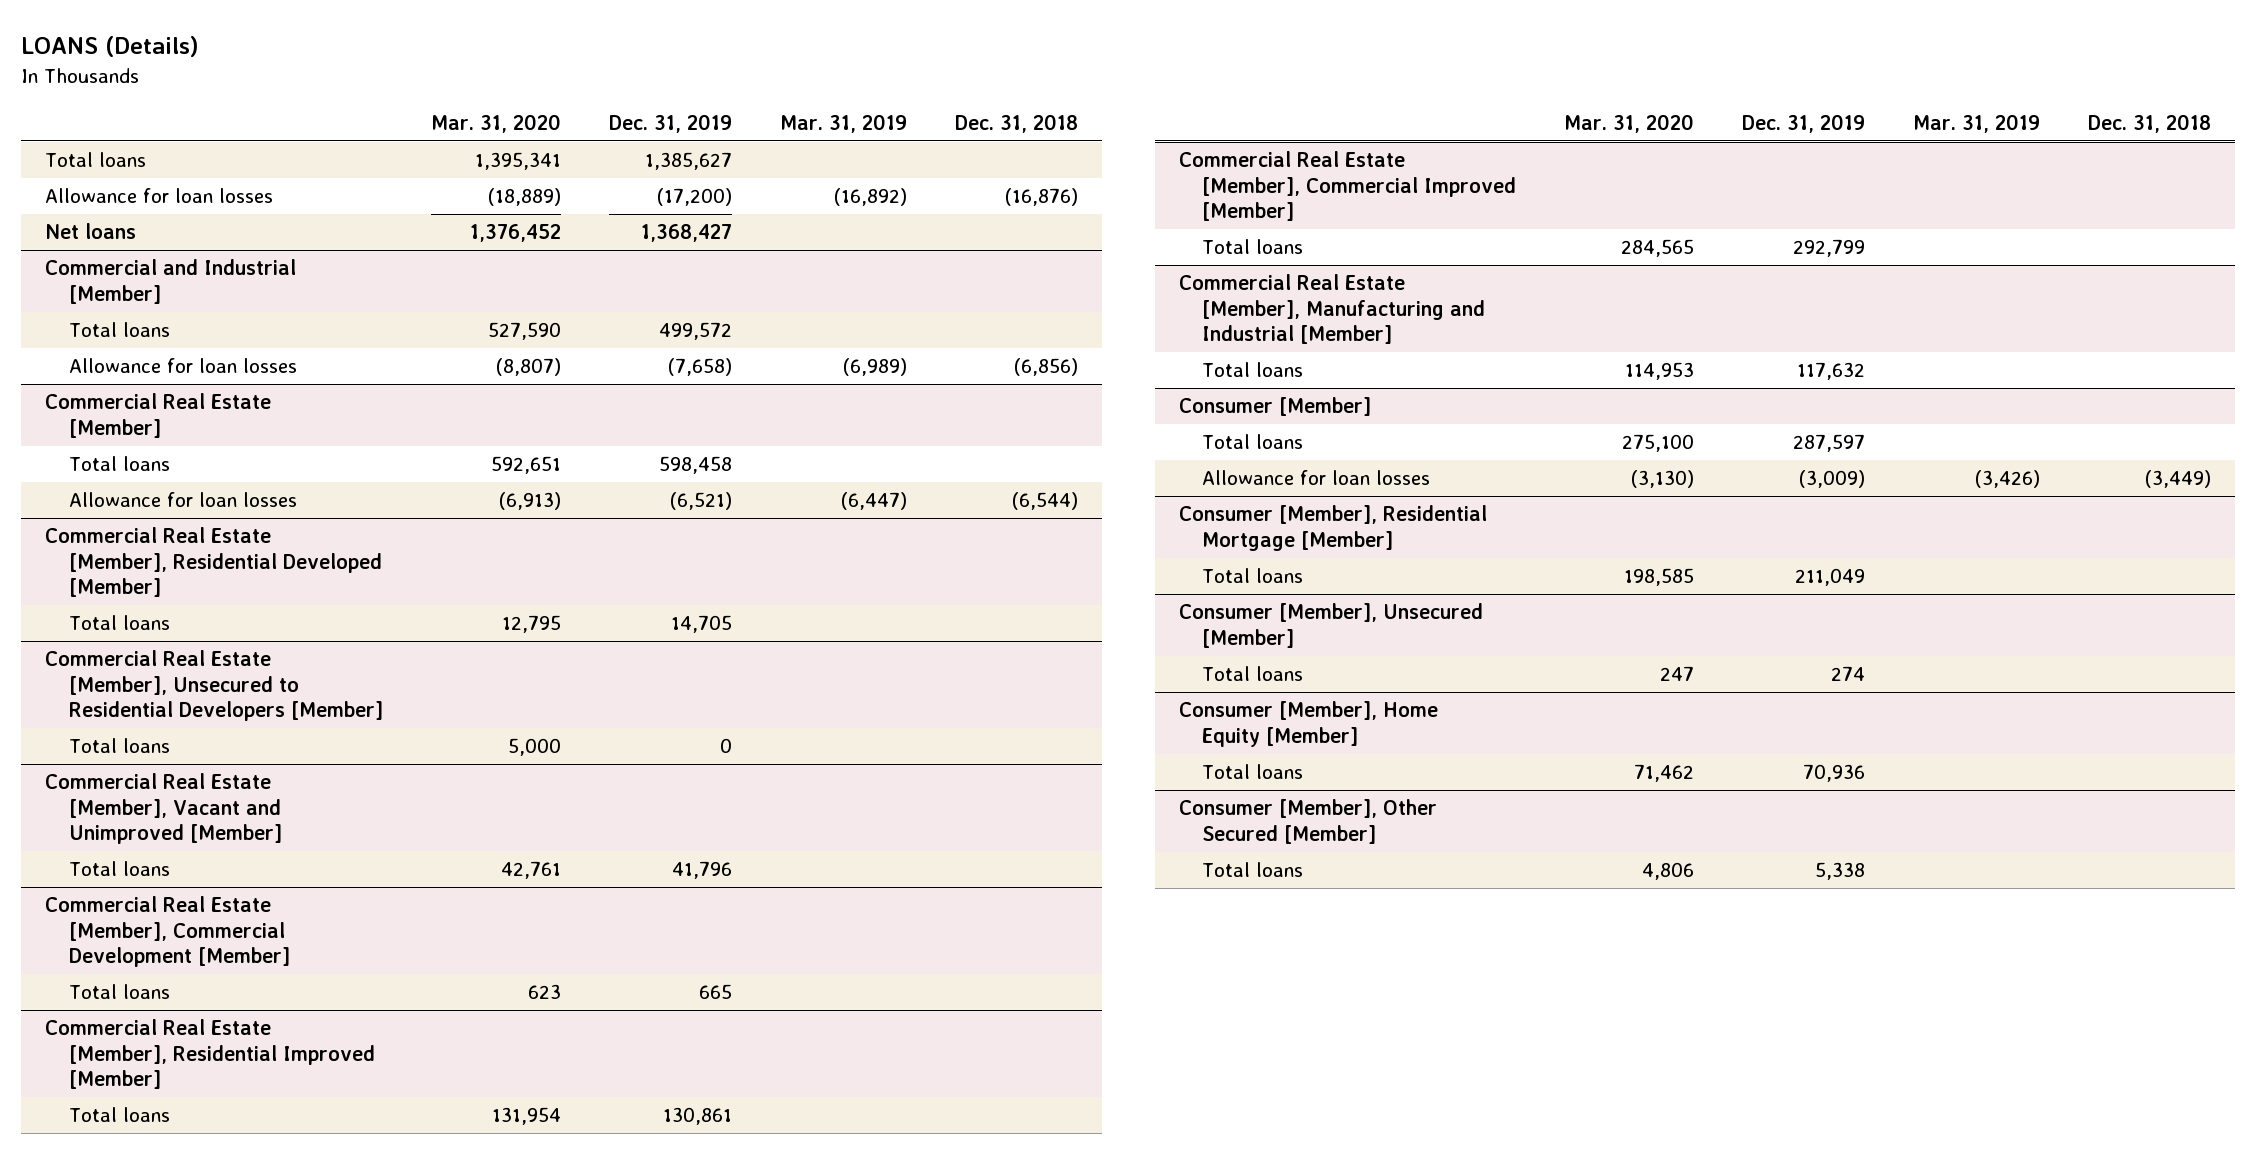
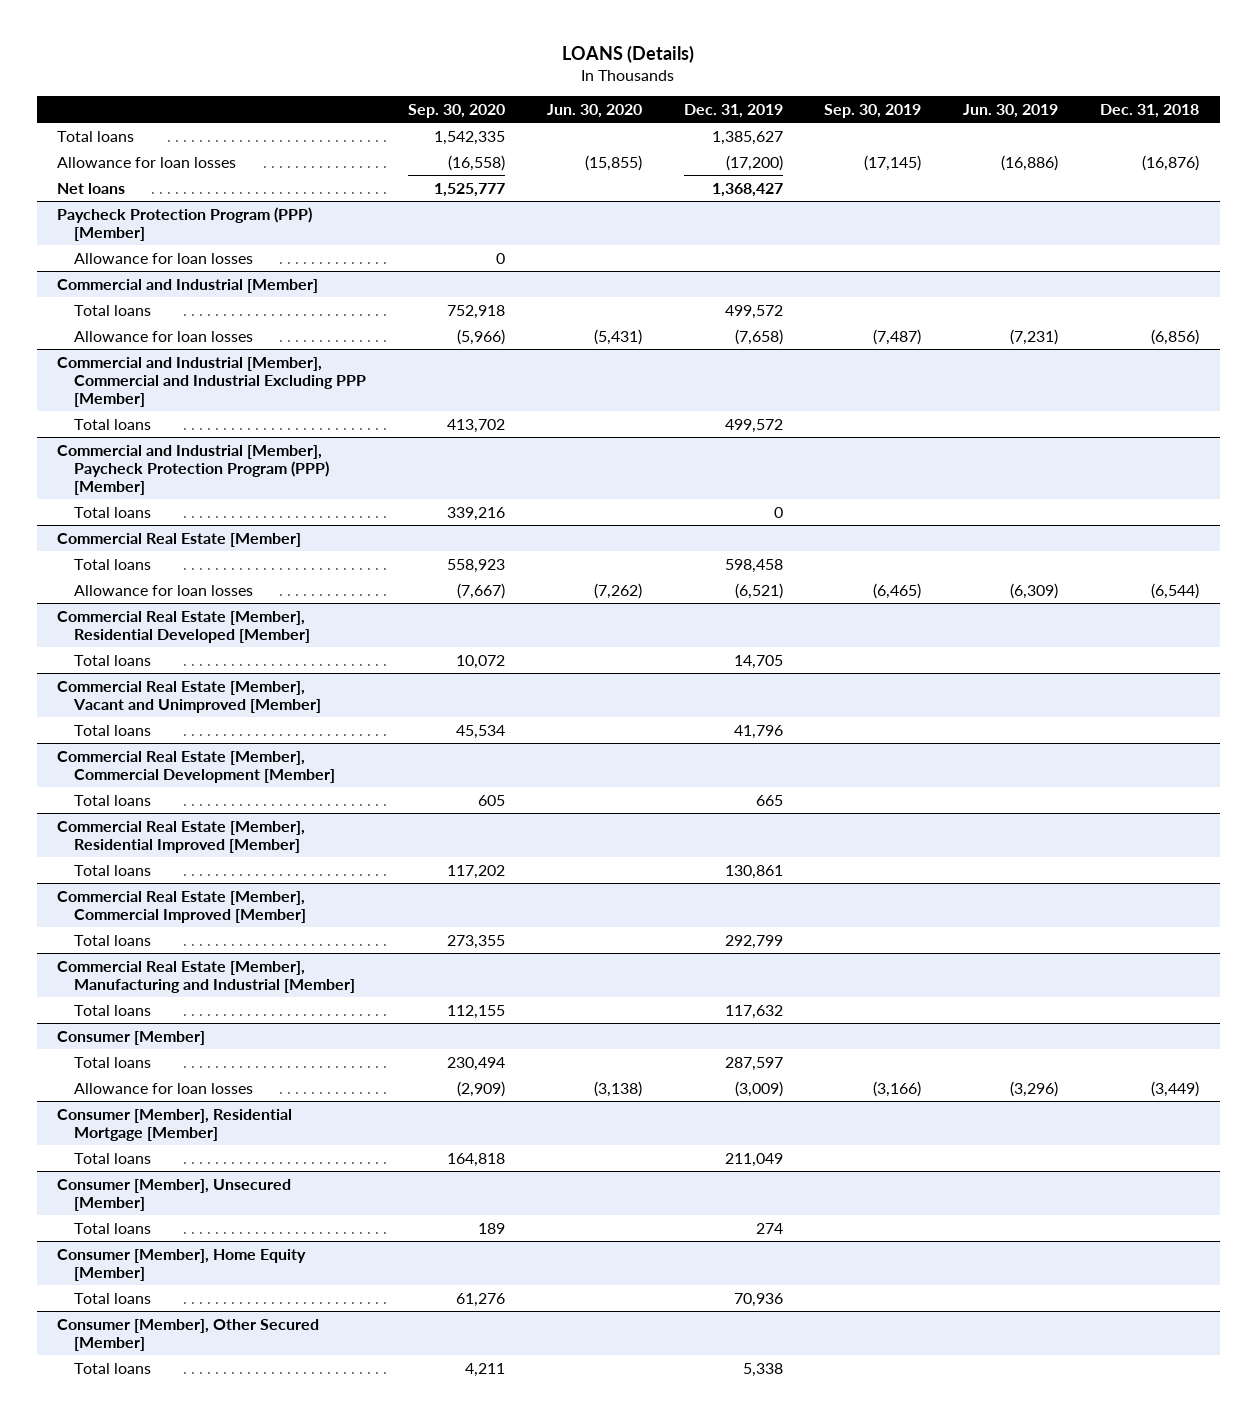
- | Mar. 31, 2020 | Dec. 31, 2019 | Mar. 31, 2019 | Dec. 31, 2018
+ | Sep. 30, 2020 | Jun. 30, 2020 | Dec. 31, 2019 | Sep. 30, 2019 | Jun. 30, 2019 | Dec. 31, 2018
+ Paycheck Protection Program (PPP) [Member]
+ Allowance for loan losses | 0 | | | | |
+ Commercial and Industrial [Member], Commercial and Industrial Excluding PPP [Member]
+ Total loans | 413,702 | | 499,572 | | |
+ Commercial and Industrial [Member], Paycheck Protection Program (PPP) [Member]
+ Total loans | 339,216 | | 0 | | |
- Commercial Real Estate [Member], Unsecured to Residential Developers [Member]
- Total loans | 5,000 | 0 | |

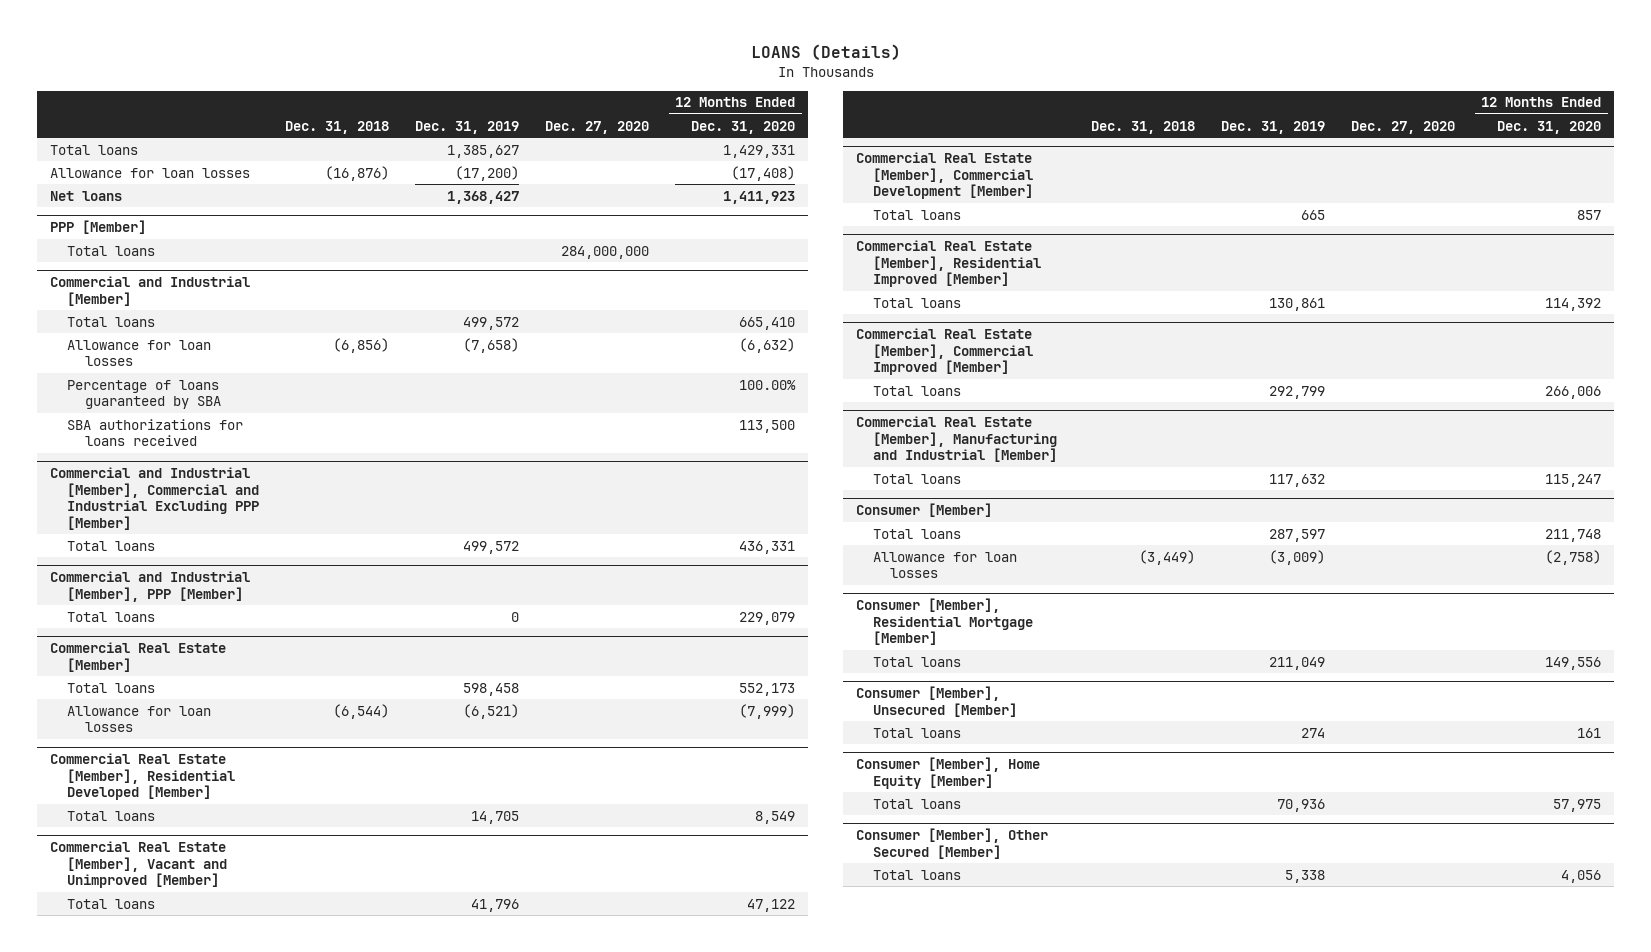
- | Sep. 30, 2020 | Jun. 30, 2020 | Dec. 31, 2019 | Sep. 30, 2019 | Jun. 30, 2019 | Dec. 31, 2018
+ | Dec. 31, 2018 | Dec. 31, 2019 | Dec. 27, 2020 | 12 Months Ended Dec. 31, 2020
- Paycheck Protection Program (PPP) [Member]
- Allowance for loan losses | 0 | | | | |
+ PPP [Member]
+ Total loans | | | 284,000,000 |
@ Commercial and Industrial [Member]
+ Percentage of loans guaranteed by SBA | | | | 100.00%
+ SBA authorizations for loans received | | | | 113,500
- Commercial and Industrial [Member], Paycheck Protection Program (PPP) [Member]
+ Commercial and Industrial [Member], PPP [Member]

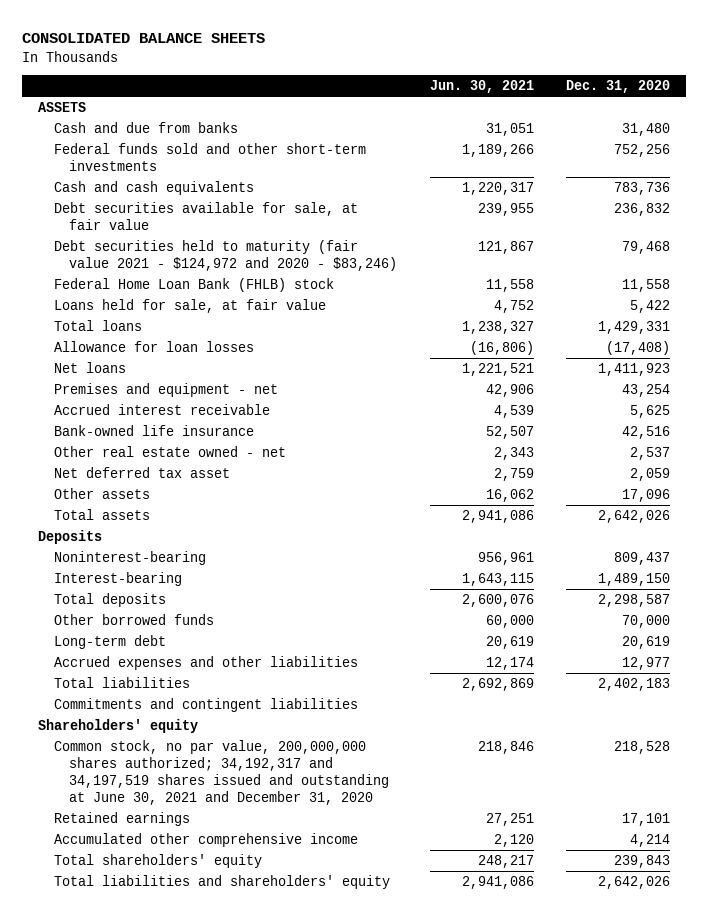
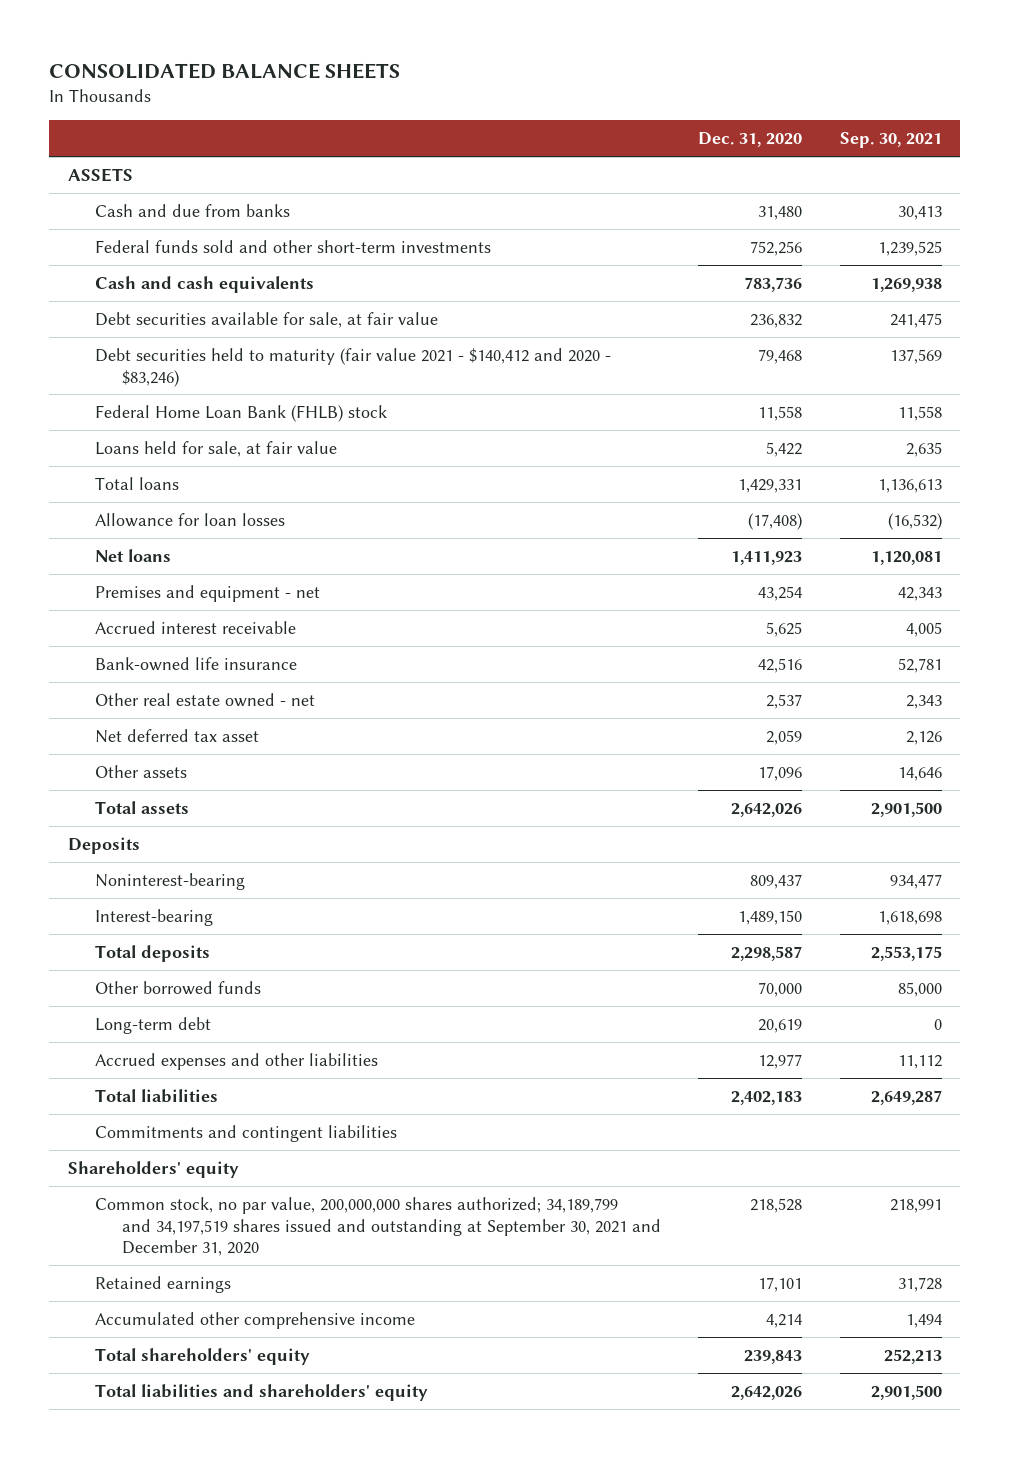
- | Jun. 30, 2021 | Dec. 31, 2020
+ | Dec. 31, 2020 | Sep. 30, 2021
- Debt securities held to maturity (fair value 2021 - $124,972 and 2020 - $83,246) | 121,867 | 79,468
+ Debt securities held to maturity (fair value 2021 - $140,412 and 2020 - $83,246) | 79,468 | 137,569
- Common stock, no par value, 200,000,000 shares authorized; 34,192,317 and 34,197,519 shares issued and outstanding at June 30, 2021 and December 31, 2020 | 218,846 | 218,528
+ Common stock, no par value, 200,000,000 shares authorized; 34,189,799 and 34,197,519 shares issued and outstanding at September 30, 2021 and December 31, 2020 | 218,528 | 218,991

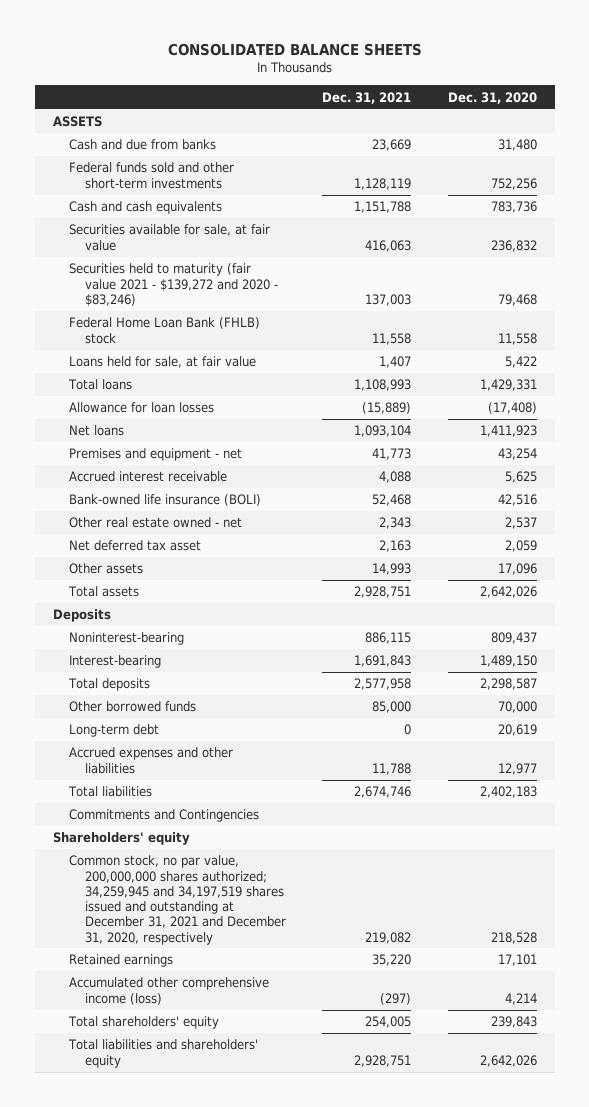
- | Dec. 31, 2020 | Sep. 30, 2021
+ | Dec. 31, 2021 | Dec. 31, 2020
- Debt securities available for sale, at fair value | 236,832 | 241,475
- Debt securities held to maturity (fair value 2021 - $140,412 and 2020 - $83,246) | 79,468 | 137,569
+ Securities available for sale, at fair value | 416,063 | 236,832
+ Securities held to maturity (fair value 2021 - $139,272 and 2020 - $83,246) | 137,003 | 79,468
- Bank-owned life insurance | 42,516 | 52,781
+ Bank-owned life insurance (BOLI) | 52,468 | 42,516
- Commitments and contingent liabilities
+ Commitments and Contingencies
- Common stock, no par value, 200,000,000 shares authorized; 34,189,799 and 34,197,519 shares issued and outstanding at September 30, 2021 and December 31, 2020 | 218,528 | 218,991
+ Common stock, no par value, 200,000,000 shares authorized; 34,259,945 and 34,197,519 shares issued and outstanding at December 31, 2021 and December 31, 2020, respectively | 219,082 | 218,528
- Accumulated other comprehensive income | 4,214 | 1,494
+ Accumulated other comprehensive income (loss) | (297) | 4,214

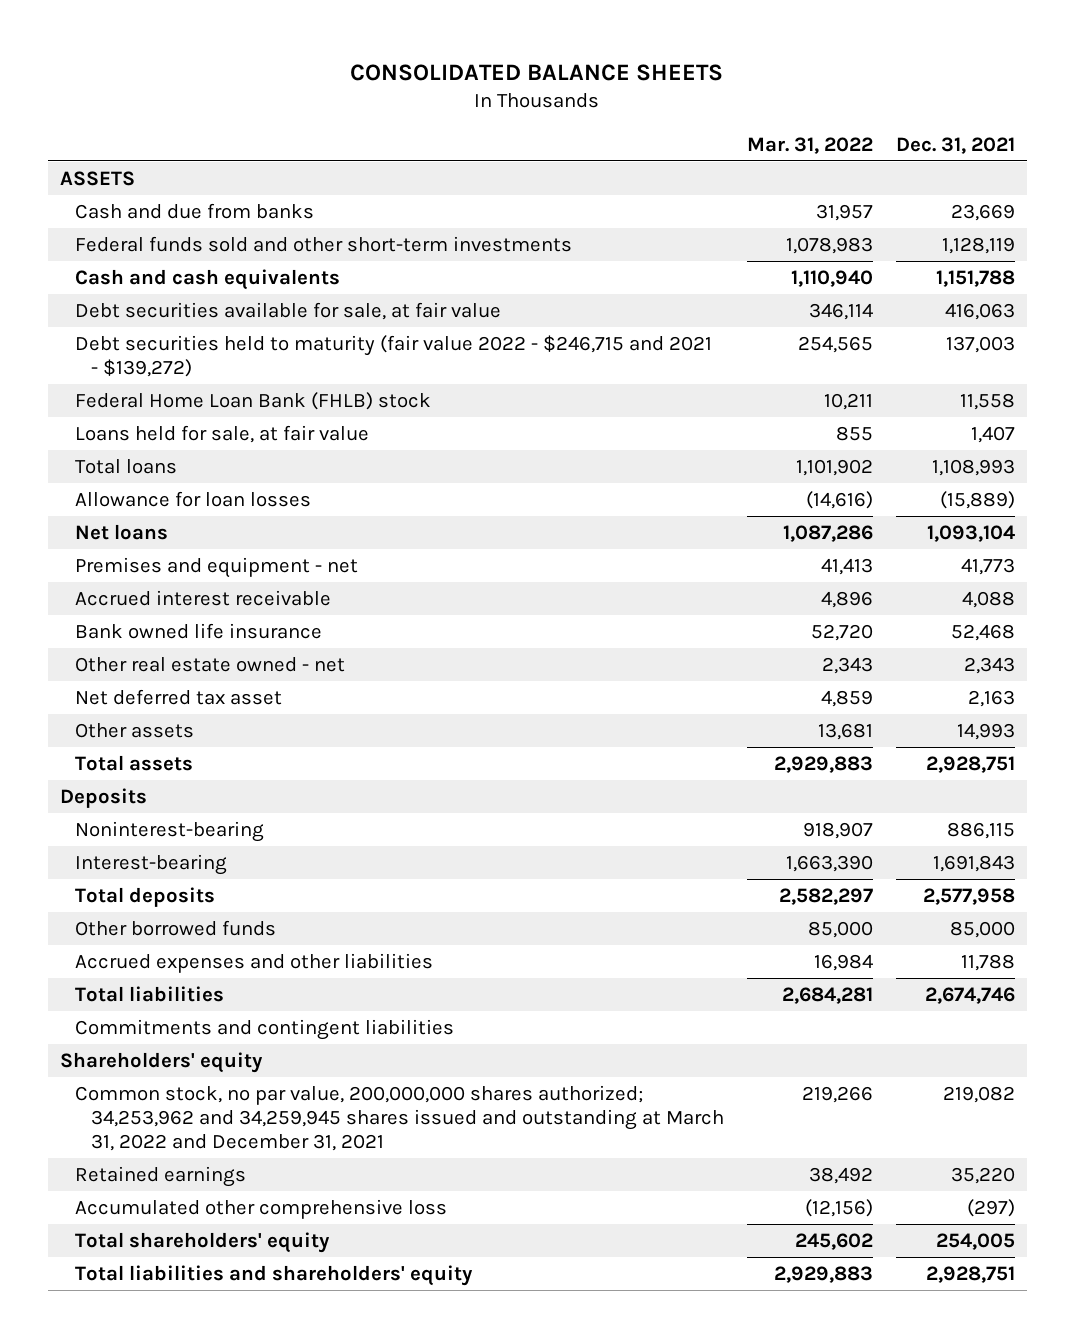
- | Dec. 31, 2021 | Dec. 31, 2020
+ | Mar. 31, 2022 | Dec. 31, 2021
- Securities available for sale, at fair value | 416,063 | 236,832
- Securities held to maturity (fair value 2021 - $139,272 and 2020 - $83,246) | 137,003 | 79,468
+ Debt securities available for sale, at fair value | 346,114 | 416,063
+ Debt securities held to maturity (fair value 2022 - $246,715 and 2021 - $139,272) | 254,565 | 137,003
- Bank-owned life insurance (BOLI) | 52,468 | 42,516
+ Bank owned life insurance | 52,720 | 52,468
- Long-term debt | 0 | 20,619
- Commitments and Contingencies
+ Commitments and contingent liabilities
- Common stock, no par value, 200,000,000 shares authorized; 34,259,945 and 34,197,519 shares issued and outstanding at December 31, 2021 and December 31, 2020, respectively | 219,082 | 218,528
+ Common stock, no par value, 200,000,000 shares authorized; 34,253,962 and 34,259,945 shares issued and outstanding at March 31, 2022 and December 31, 2021 | 219,266 | 219,082
- Accumulated other comprehensive income (loss) | (297) | 4,214
+ Accumulated other comprehensive loss | (12,156) | (297)

